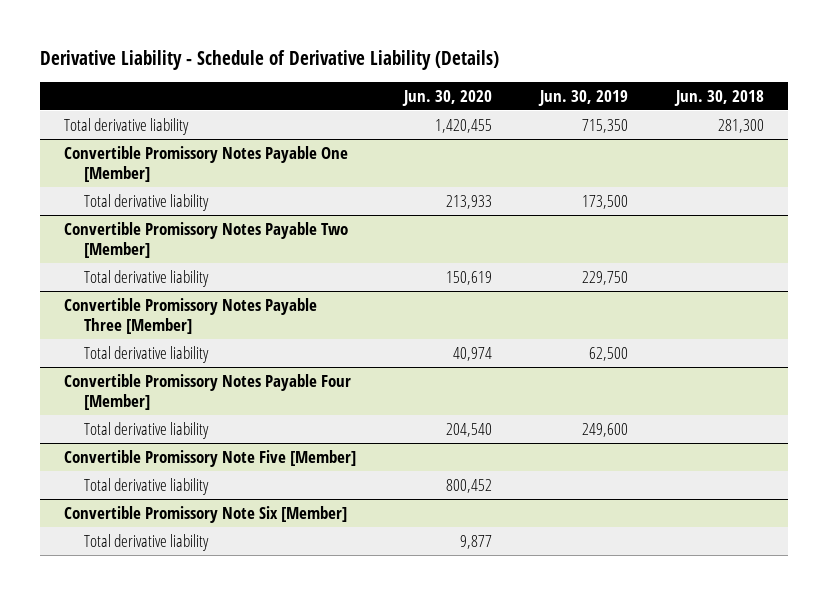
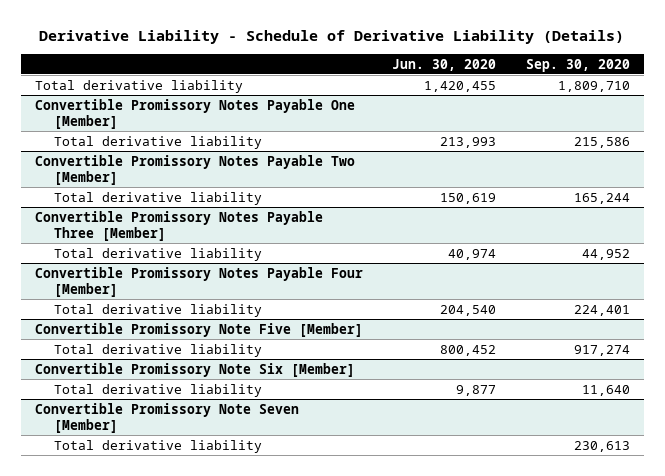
- | Jun. 30, 2020 | Jun. 30, 2019 | Jun. 30, 2018
+ | Jun. 30, 2020 | Sep. 30, 2020
@ Convertible Promissory Notes Payable One [Member]
- Total derivative liability | 213,933 | 173,500 |
+ Total derivative liability | 213,993 | 215,586
+ Convertible Promissory Note Seven [Member]
+ Total derivative liability | | 230,613

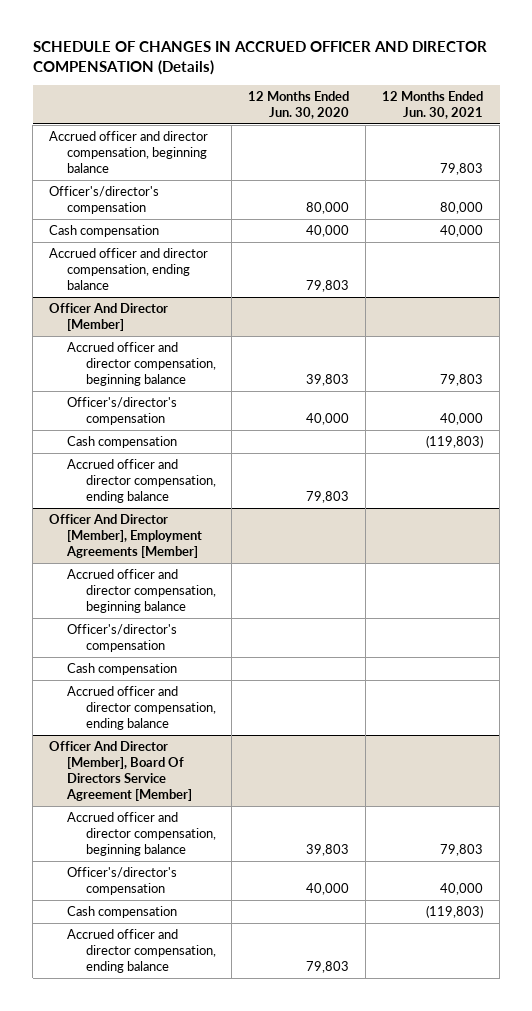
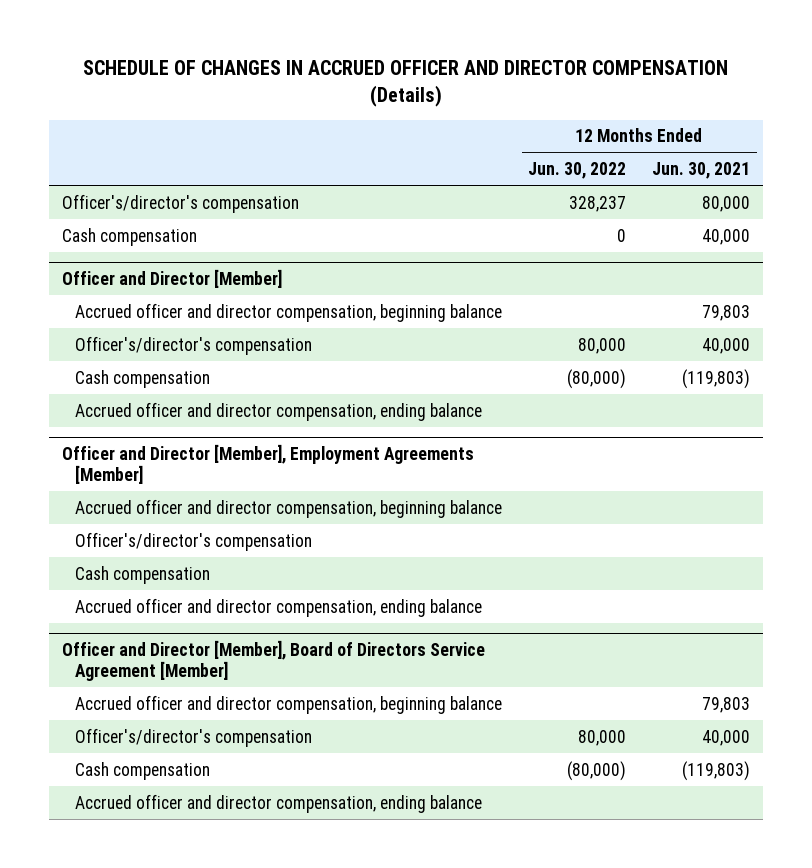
- | 12 Months Ended Jun. 30, 2020 | 12 Months Ended Jun. 30, 2021
+ | 12 Months Ended Jun. 30, 2022 | 12 Months Ended Jun. 30, 2021
- Accrued officer and director compensation, beginning balance | | 79,803
- Accrued officer and director compensation, ending balance | 79,803 |
- Officer And Director [Member]
+ Officer and Director [Member]
- Officer And Director [Member], Employment Agreements [Member]
+ Officer and Director [Member], Employment Agreements [Member]
- Officer And Director [Member], Board Of Directors Service Agreement [Member]
+ Officer and Director [Member], Board of Directors Service Agreement [Member]

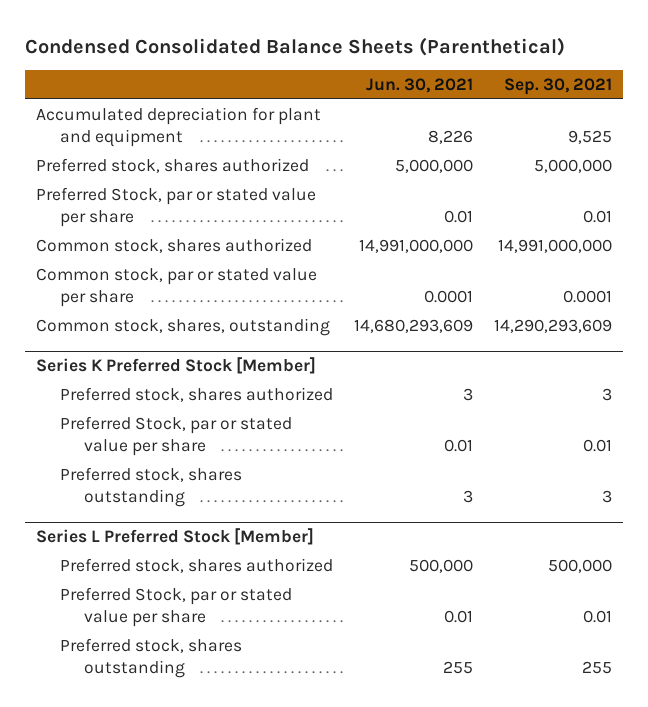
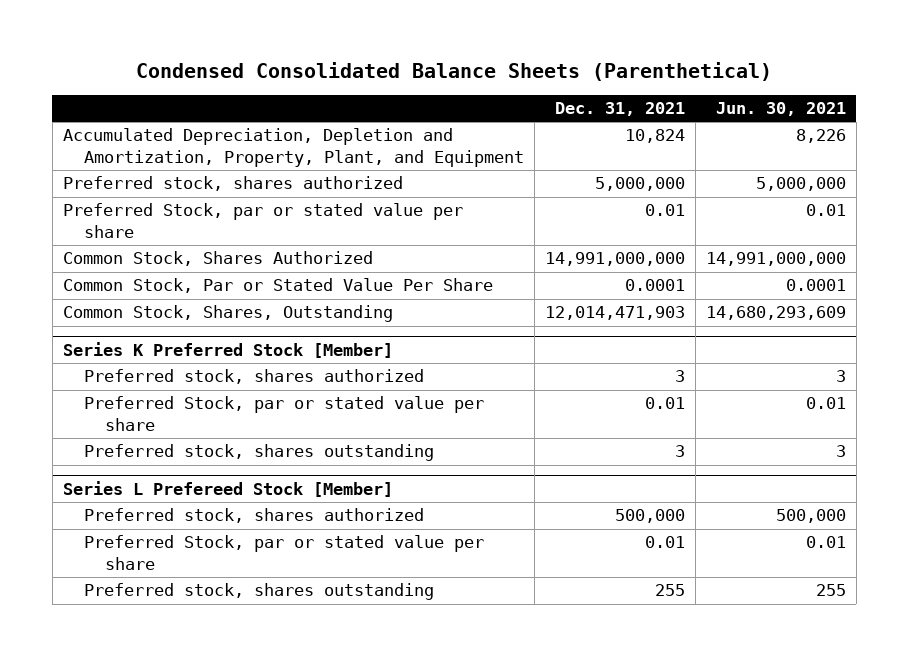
- | Jun. 30, 2021 | Sep. 30, 2021
+ | Dec. 31, 2021 | Jun. 30, 2021
- Accumulated depreciation for plant and equipment | 8,226 | 9,525
+ Accumulated Depreciation, Depletion and Amortization, Property, Plant, and Equipment | 10,824 | 8,226
- Common stock, shares authorized | 14,991,000,000 | 14,991,000,000
- Common stock, par or stated value per share | 0.0001 | 0.0001
- Common stock, shares, outstanding | 14,680,293,609 | 14,290,293,609
+ Common Stock, Shares Authorized | 14,991,000,000 | 14,991,000,000
+ Common Stock, Par or Stated Value Per Share | 0.0001 | 0.0001
+ Common Stock, Shares, Outstanding | 12,014,471,903 | 14,680,293,609
- Series L Preferred Stock [Member]
+ Series L Prefereed Stock [Member]

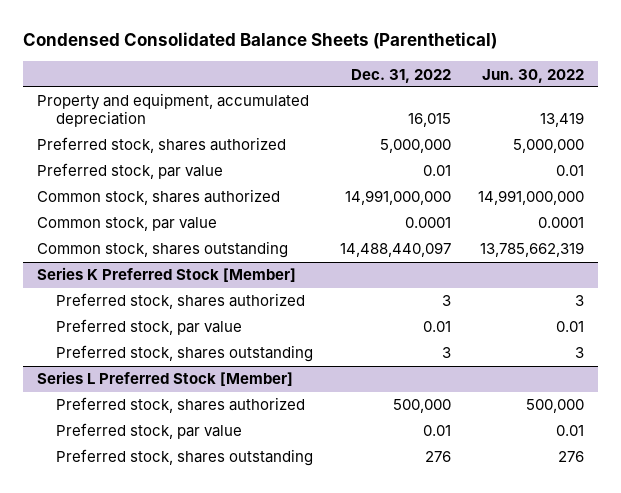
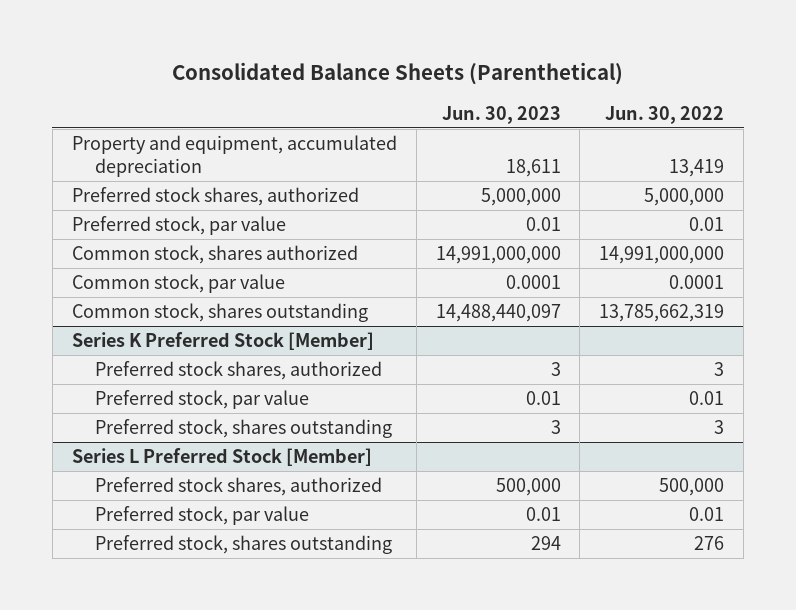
- Condensed Consolidated Balance Sheets (Parenthetical)
+ Consolidated Balance Sheets (Parenthetical)
- | Dec. 31, 2022 | Jun. 30, 2022
+ | Jun. 30, 2023 | Jun. 30, 2022
- Preferred stock, shares authorized | 5,000,000 | 5,000,000
+ Preferred stock shares, authorized | 5,000,000 | 5,000,000
@ Series K Preferred Stock [Member]
- Preferred stock, shares authorized | 3 | 3
+ Preferred stock shares, authorized | 3 | 3
@ Series L Preferred Stock [Member]
- Preferred stock, shares authorized | 500,000 | 500,000
+ Preferred stock shares, authorized | 500,000 | 500,000

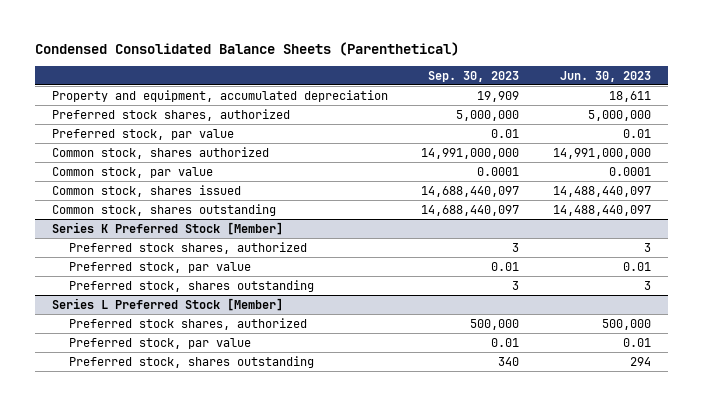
- Consolidated Balance Sheets (Parenthetical)
+ Condensed Consolidated Balance Sheets (Parenthetical)
- | Jun. 30, 2023 | Jun. 30, 2022
+ | Sep. 30, 2023 | Jun. 30, 2023
+ Common stock, shares issued | 14,688,440,097 | 14,488,440,097

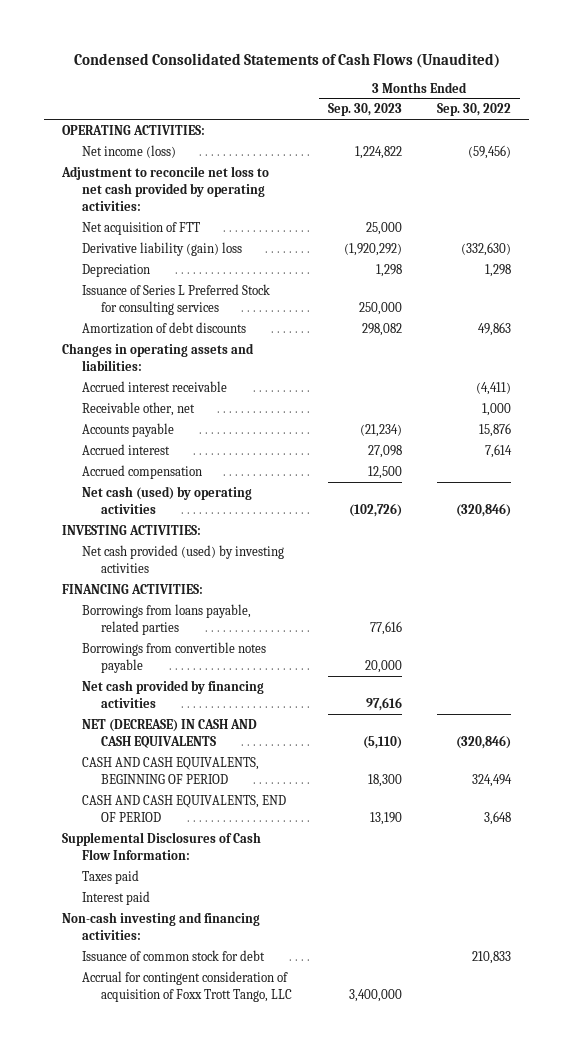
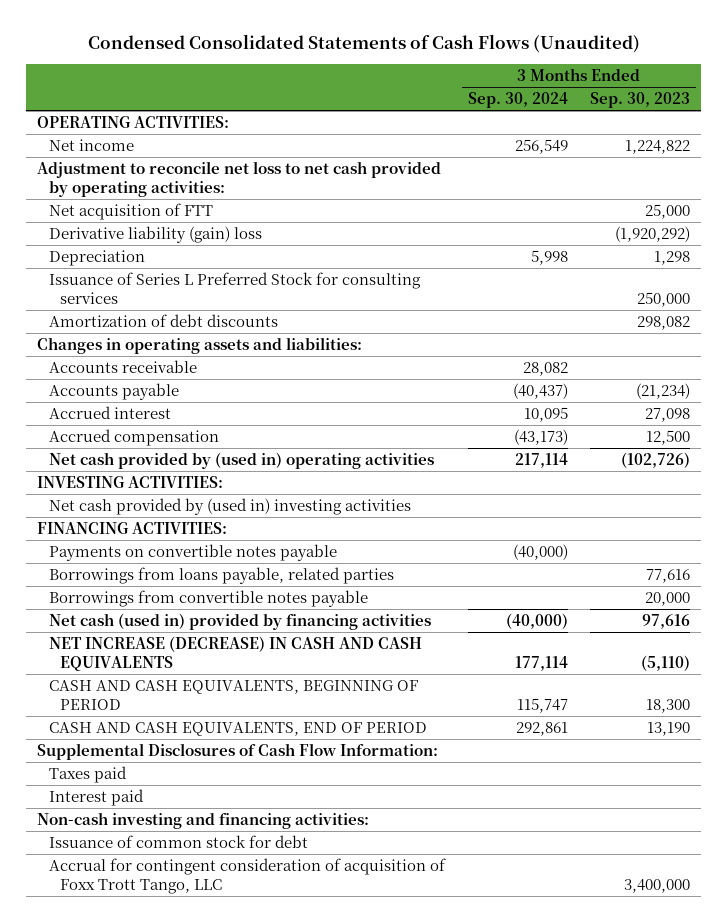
- | 3 Months Ended Sep. 30, 2023 | 3 Months Ended Sep. 30, 2022
+ | 3 Months Ended Sep. 30, 2024 | 3 Months Ended Sep. 30, 2023
- Net income (loss) | 1,224,822 | (59,456)
+ Net income | 256,549 | 1,224,822
- Accrued interest receivable | | (4,411)
- Receivable other, net | | 1,000
+ Accounts receivable | 28,082 |
- Net cash (used) by operating activities | (102,726) | (320,846)
+ Net cash provided by (used in) operating activities | 217,114 | (102,726)
- Net cash provided (used) by investing activities
+ Net cash provided by (used in) investing activities
+ Payments on convertible notes payable | (40,000) |
- Net cash provided by financing activities | 97,616 |
- NET (DECREASE) IN CASH AND CASH EQUIVALENTS | (5,110) | (320,846)
+ Net cash (used in) provided by financing activities | (40,000) | 97,616
+ NET INCREASE (DECREASE) IN CASH AND CASH EQUIVALENTS | 177,114 | (5,110)

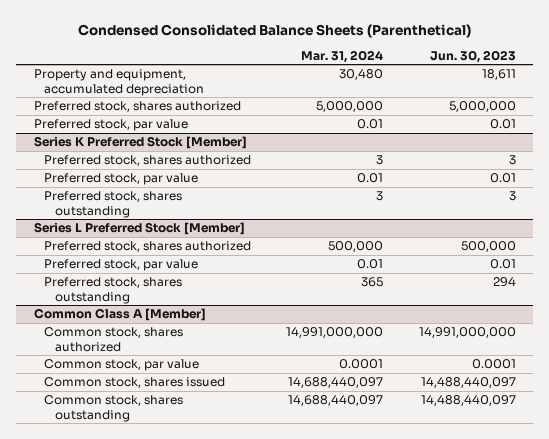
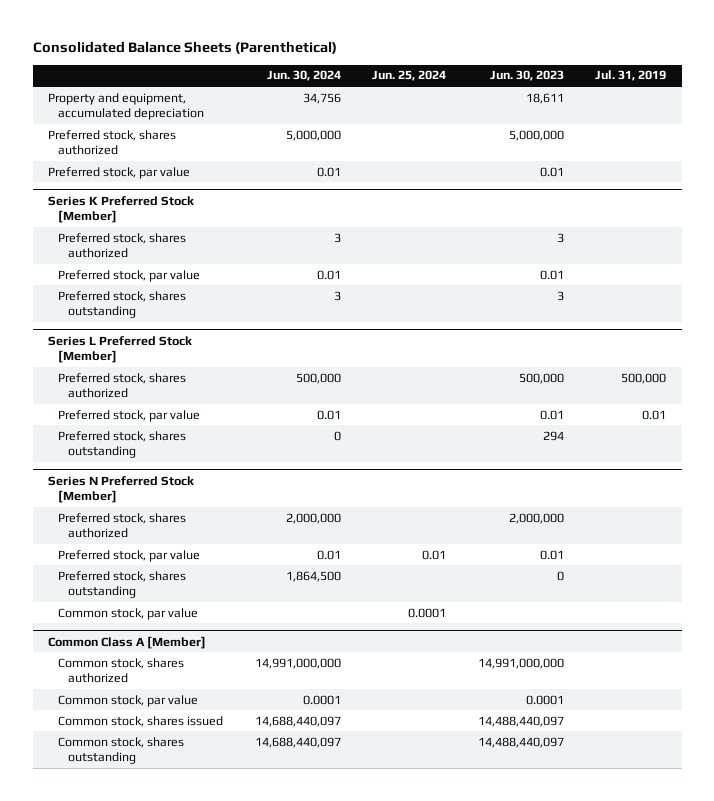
- Condensed Consolidated Balance Sheets (Parenthetical)
+ Consolidated Balance Sheets (Parenthetical)
- | Mar. 31, 2024 | Jun. 30, 2023
+ | Jun. 30, 2024 | Jun. 25, 2024 | Jun. 30, 2023 | Jul. 31, 2019
+ Series N Preferred Stock [Member]
+ Preferred stock, shares authorized | 2,000,000 | | 2,000,000 |
+ Preferred stock, par value | 0.01 | 0.01 | 0.01 |
+ Preferred stock, shares outstanding | 1,864,500 | | 0 |
+ Common stock, par value | | 0.0001 | |

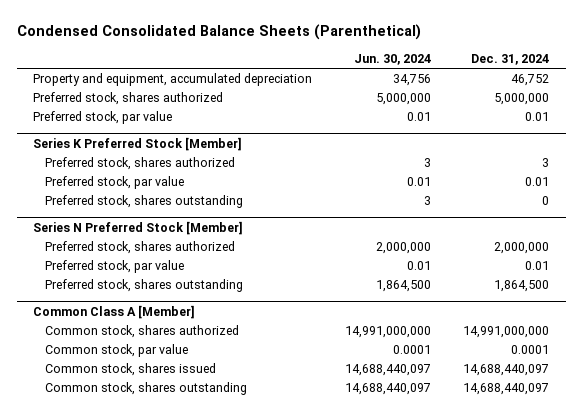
- Consolidated Balance Sheets (Parenthetical)
+ Condensed Consolidated Balance Sheets (Parenthetical)
- | Jun. 30, 2024 | Jun. 25, 2024 | Jun. 30, 2023 | Jul. 31, 2019
+ | Jun. 30, 2024 | Dec. 31, 2024
- Series L Preferred Stock [Member]
- Preferred stock, shares authorized | 500,000 | | 500,000 | 500,000
- Preferred stock, par value | 0.01 | | 0.01 | 0.01
- Preferred stock, shares outstanding | 0 | | 294 |
@ Series N Preferred Stock [Member]
- Common stock, par value | | 0.0001 | |

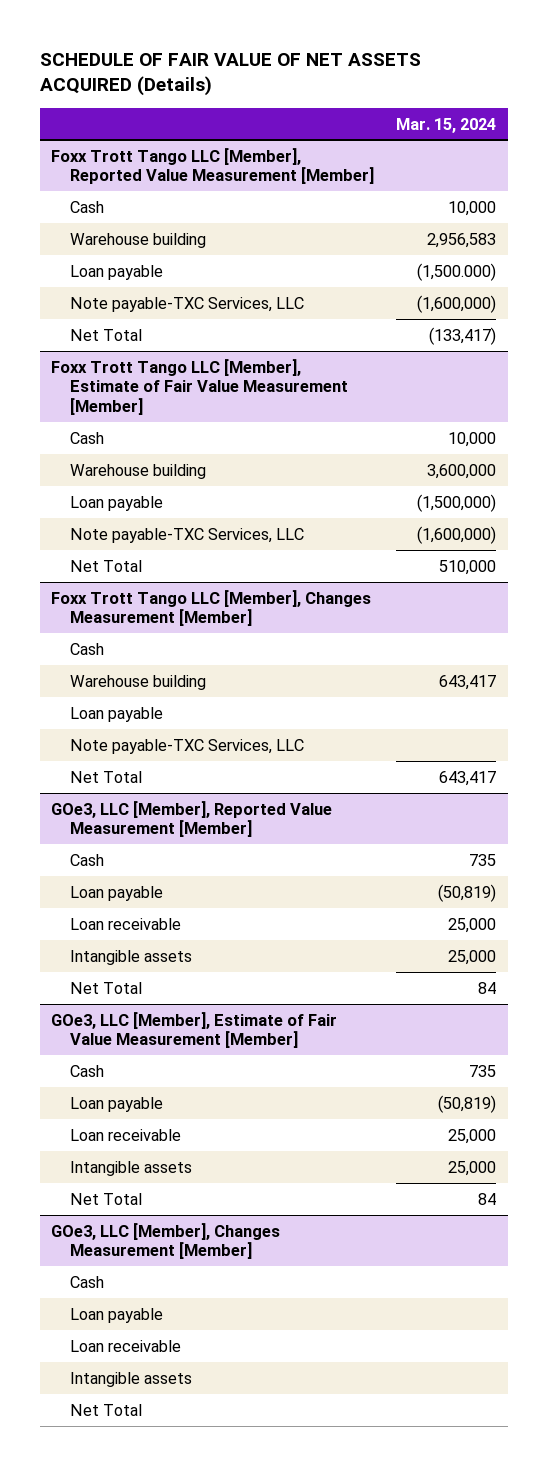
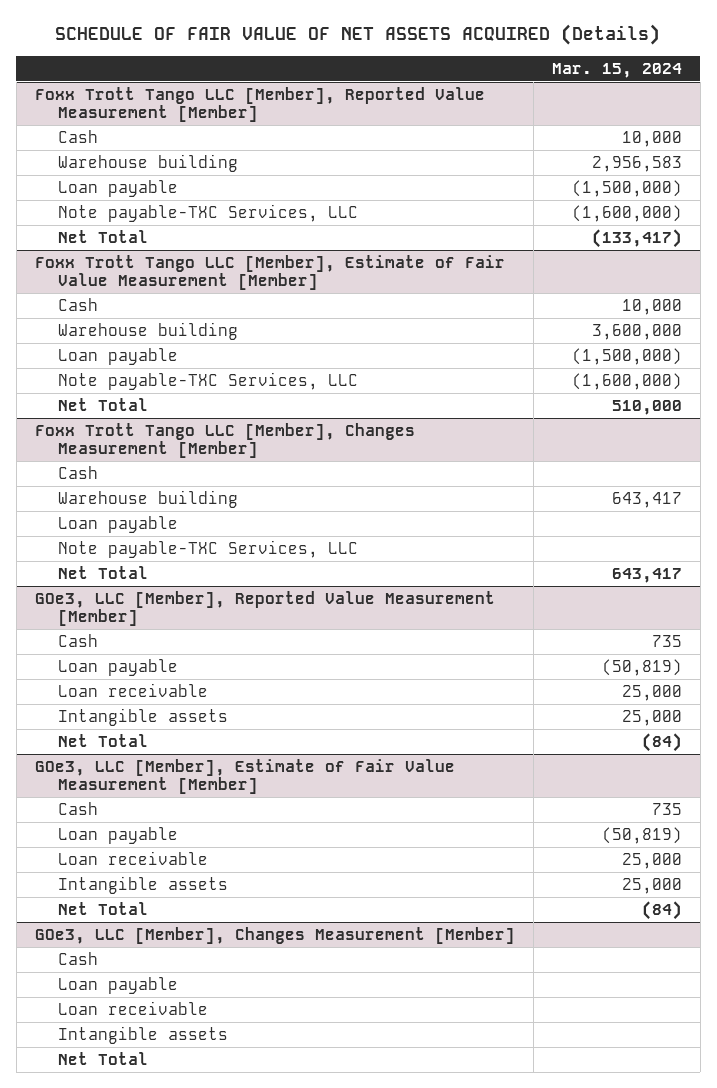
@ Foxx Trott Tango LLC [Member], Reported Value Measurement [Member]
- Loan payable | (1,500.000)
+ Loan payable | (1,500,000)
@ GOe3, LLC [Member], Reported Value Measurement [Member]
- Net Total | 84
+ Net Total | (84)
@ GOe3, LLC [Member], Estimate of Fair Value Measurement [Member]
- Net Total | 84
+ Net Total | (84)

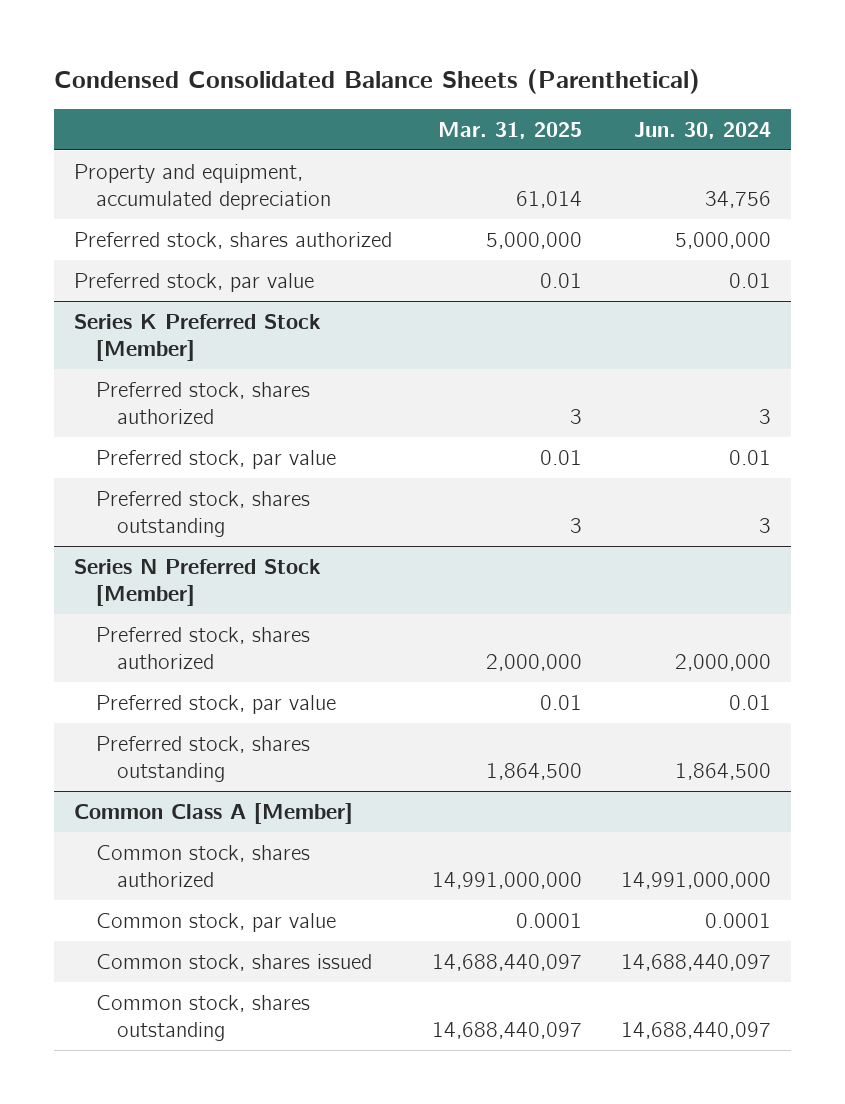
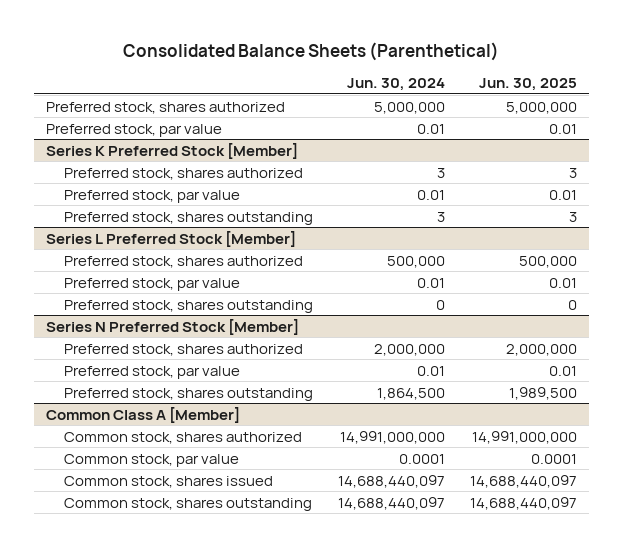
- Condensed Consolidated Balance Sheets (Parenthetical)
+ Consolidated Balance Sheets (Parenthetical)
- | Mar. 31, 2025 | Jun. 30, 2024
+ | Jun. 30, 2024 | Jun. 30, 2025
- Property and equipment, accumulated depreciation | 61,014 | 34,756
+ Series L Preferred Stock [Member]
+ Preferred stock, shares authorized | 500,000 | 500,000
+ Preferred stock, par value | 0.01 | 0.01
+ Preferred stock, shares outstanding | 0 | 0

